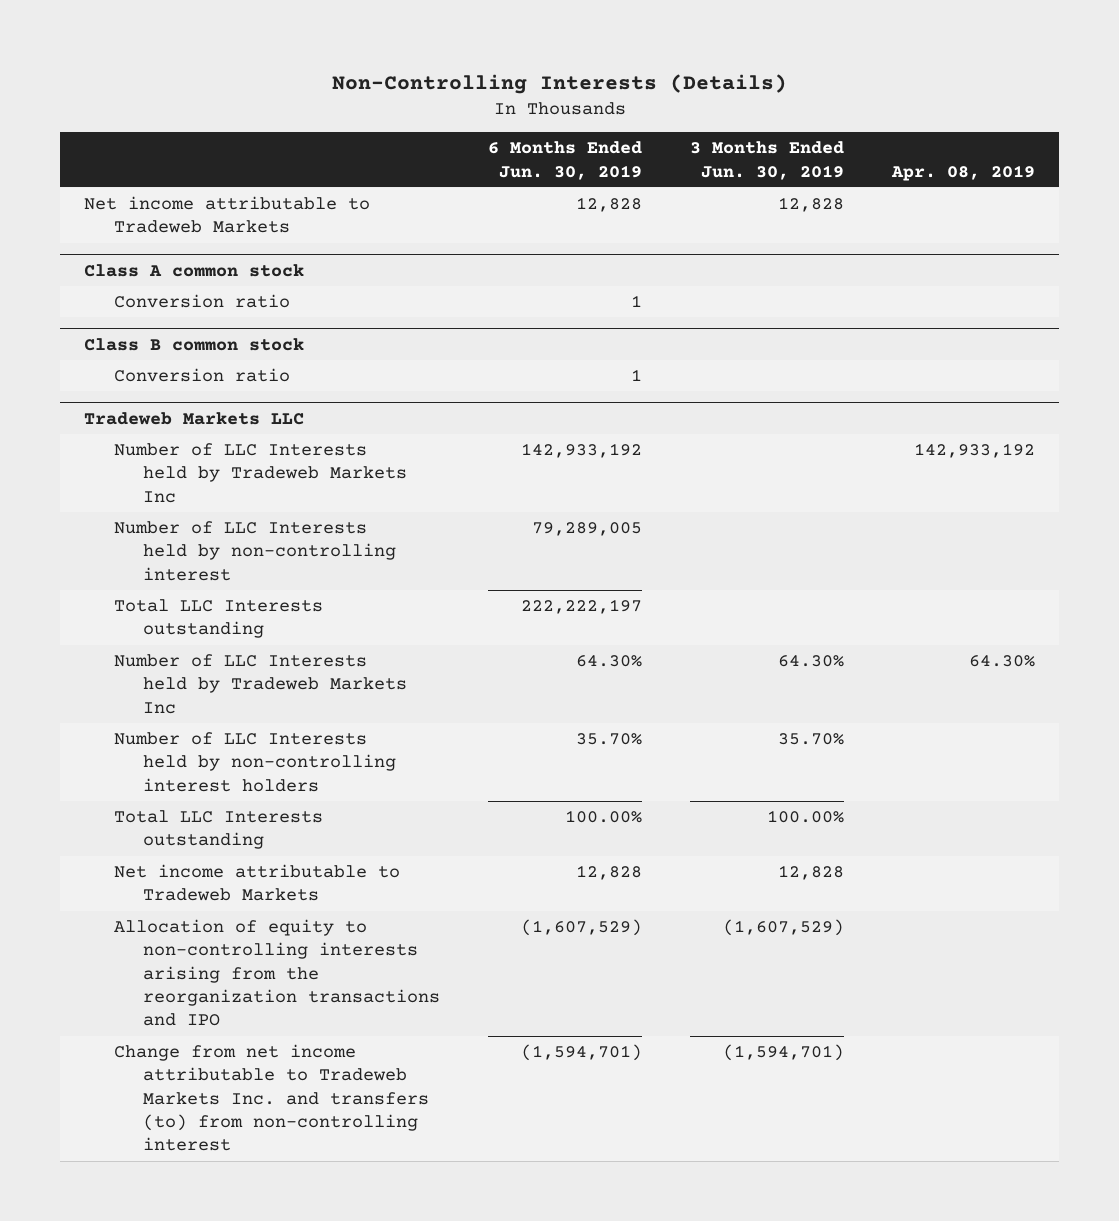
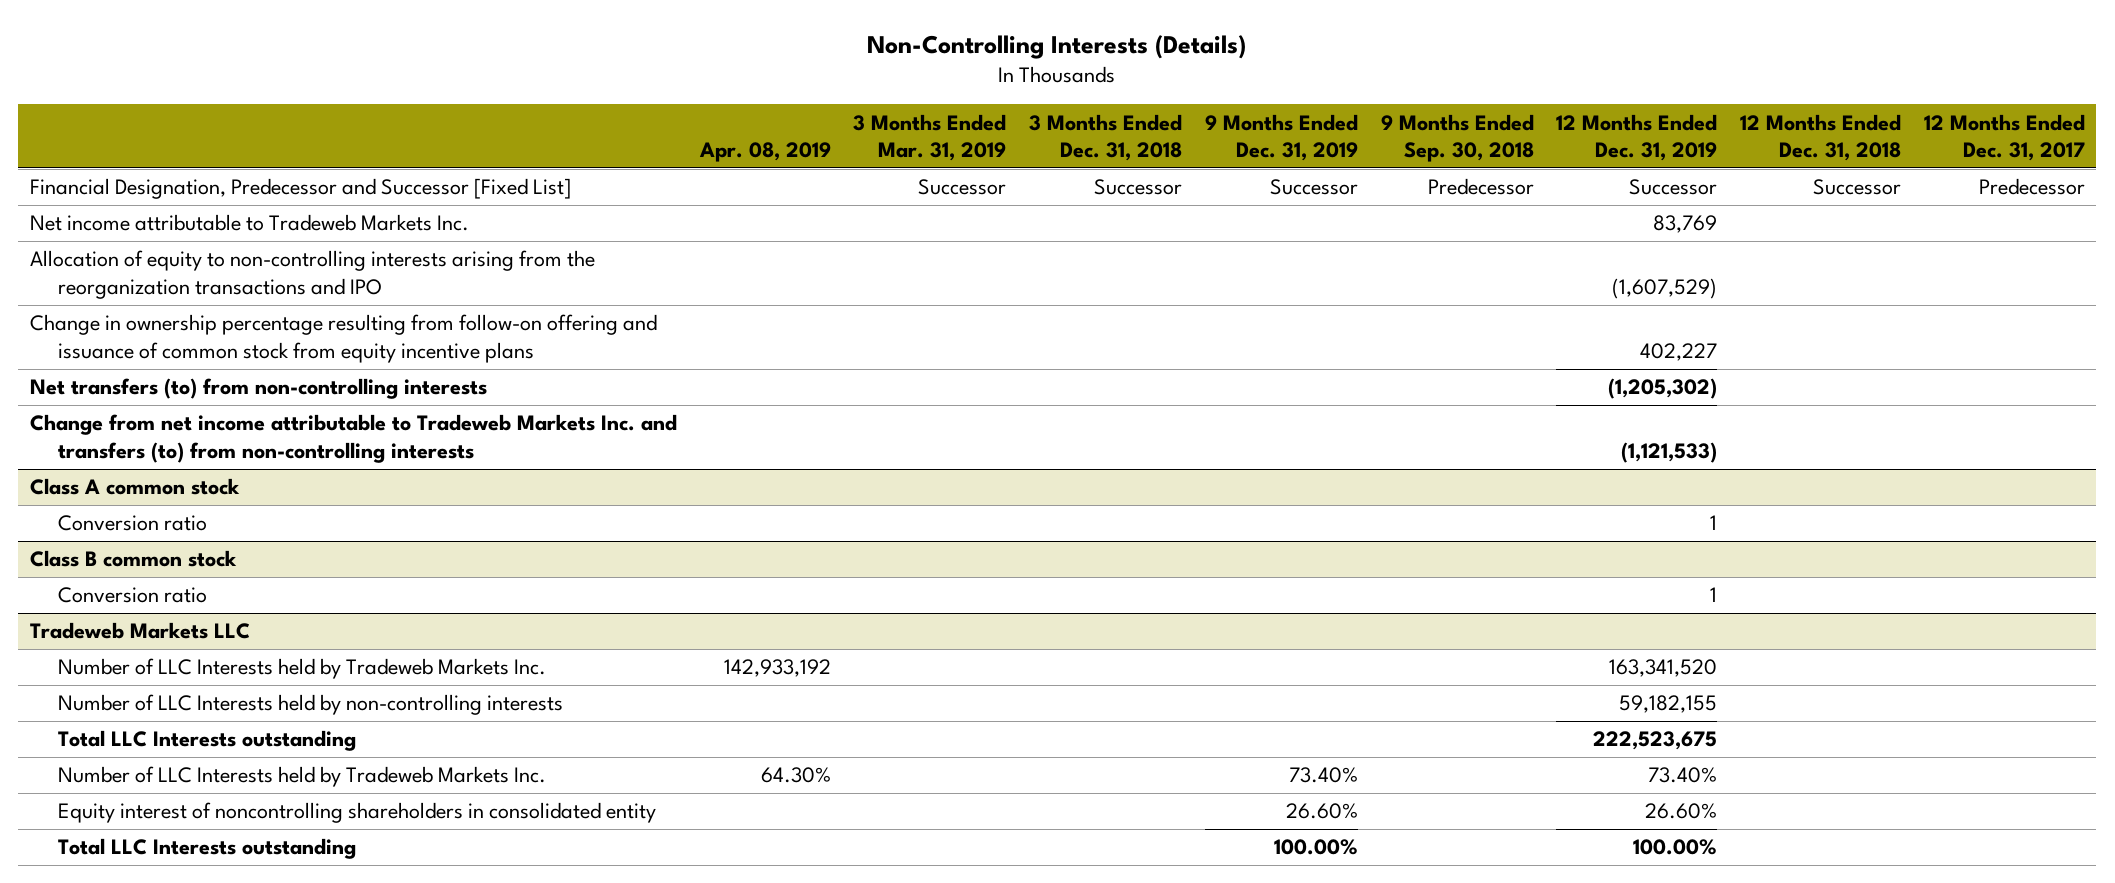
- | 6 Months Ended Jun. 30, 2019 | 3 Months Ended Jun. 30, 2019 | Apr. 08, 2019
+ | Apr. 08, 2019 | 3 Months Ended Mar. 31, 2019 | 3 Months Ended Dec. 31, 2018 | 9 Months Ended Dec. 31, 2019 | 9 Months Ended Sep. 30, 2018 | 12 Months Ended Dec. 31, 2019 | 12 Months Ended Dec. 31, 2018 | 12 Months Ended Dec. 31, 2017
- Net income attributable to Tradeweb Markets | 12,828 | 12,828 |
+ Financial Designation, Predecessor and Successor [Fixed List] | | Successor | Successor | Successor | Predecessor | Successor | Successor | Predecessor
+ Net income attributable to Tradeweb Markets Inc. | | | | | | 83,769 | |
+ Allocation of equity to non-controlling interests arising from the reorganization transactions and IPO | | | | | | (1,607,529) | |
+ Change in ownership percentage resulting from follow-on offering and issuance of common stock from equity incentive plans | | | | | | 402,227 | |
+ Net transfers (to) from non-controlling interests | | | | | | (1,205,302) | |
+ Change from net income attributable to Tradeweb Markets Inc. and transfers (to) from non-controlling interests | | | | | | (1,121,533) | |
@ Tradeweb Markets LLC
- Number of LLC Interests held by Tradeweb Markets Inc | 142,933,192 | | 142,933,192
- Number of LLC Interests held by non-controlling interest | 79,289,005 | |
+ Number of LLC Interests held by Tradeweb Markets Inc. | 142,933,192 | | | | | 163,341,520 | |
+ Number of LLC Interests held by non-controlling interests | | | | | | 59,182,155 | |
- Number of LLC Interests held by Tradeweb Markets Inc | 64.30% | 64.30% | 64.30%
- Number of LLC Interests held by non-controlling interest holders | 35.70% | 35.70% |
+ Number of LLC Interests held by Tradeweb Markets Inc. | 64.30% | | | 73.40% | | 73.40% | |
+ Equity interest of noncontrolling shareholders in consolidated entity | | | | 26.60% | | 26.60% | |
- Net income attributable to Tradeweb Markets | 12,828 | 12,828 |
- Allocation of equity to non-controlling interests arising from the reorganization transactions and IPO | (1,607,529) | (1,607,529) |
- Change from net income attributable to Tradeweb Markets Inc. and transfers (to) from non-controlling interest | (1,594,701) | (1,594,701) |

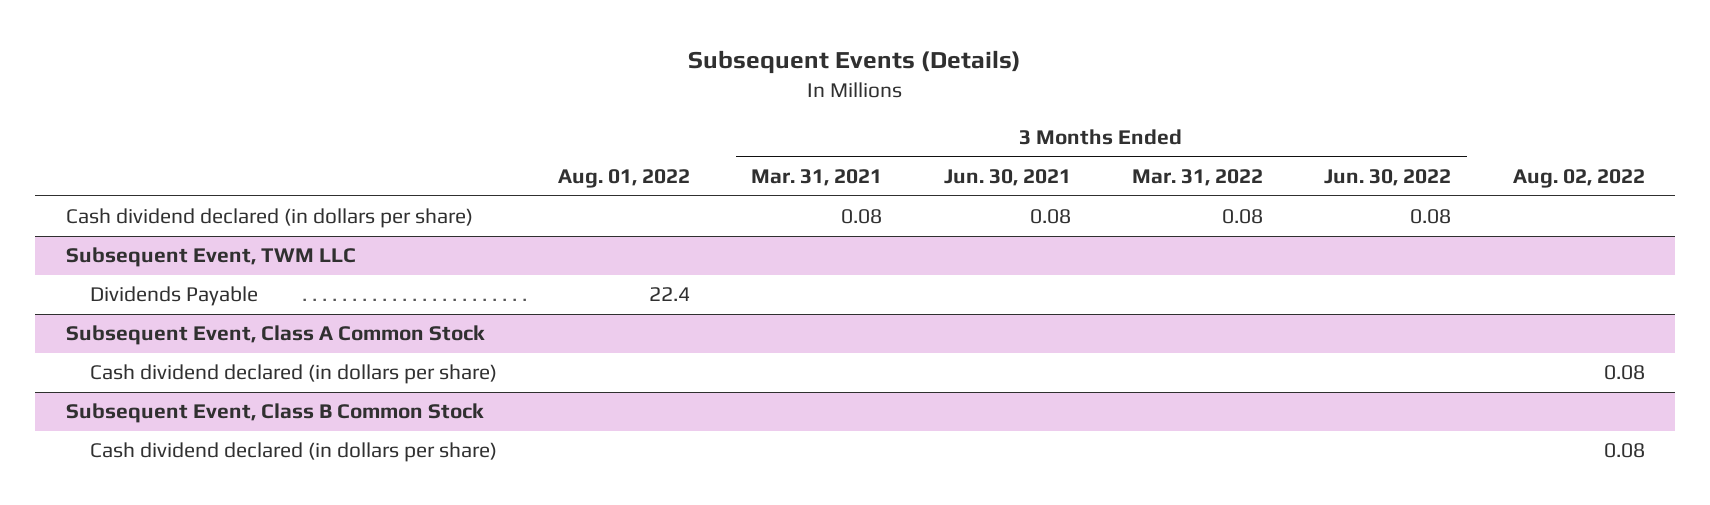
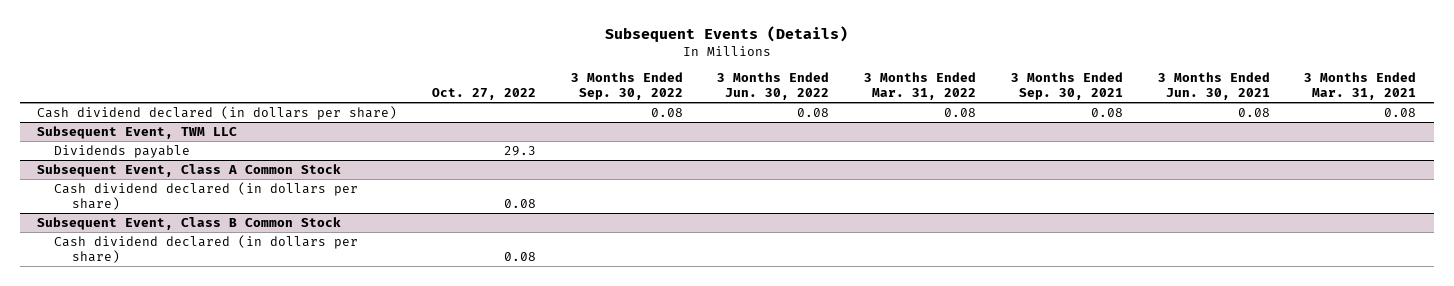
- | Aug. 01, 2022 | 3 Months Ended Mar. 31, 2021 | 3 Months Ended Jun. 30, 2021 | 3 Months Ended Mar. 31, 2022 | 3 Months Ended Jun. 30, 2022 | Aug. 02, 2022
+ | Oct. 27, 2022 | 3 Months Ended Sep. 30, 2022 | 3 Months Ended Jun. 30, 2022 | 3 Months Ended Mar. 31, 2022 | 3 Months Ended Sep. 30, 2021 | 3 Months Ended Jun. 30, 2021 | 3 Months Ended Mar. 31, 2021
@ Subsequent Event, TWM LLC
- Dividends Payable | 22.4 | | | | |
+ Dividends payable | 29.3 | | | | | |

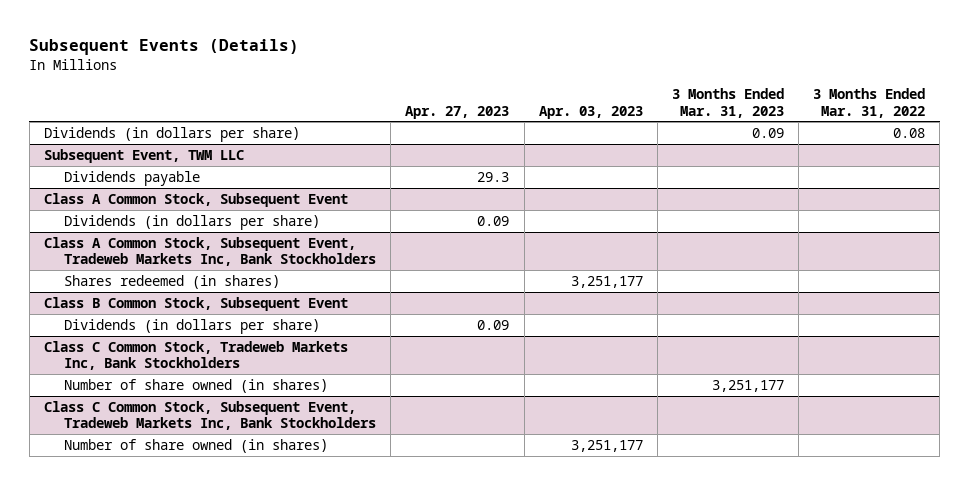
- | Oct. 27, 2022 | 3 Months Ended Sep. 30, 2022 | 3 Months Ended Jun. 30, 2022 | 3 Months Ended Mar. 31, 2022 | 3 Months Ended Sep. 30, 2021 | 3 Months Ended Jun. 30, 2021 | 3 Months Ended Mar. 31, 2021
+ | Apr. 27, 2023 | Apr. 03, 2023 | 3 Months Ended Mar. 31, 2023 | 3 Months Ended Mar. 31, 2022
- Cash dividend declared (in dollars per share) | | 0.08 | 0.08 | 0.08 | 0.08 | 0.08 | 0.08
+ Dividends (in dollars per share) | | | 0.09 | 0.08
- Subsequent Event, Class A Common Stock
- Cash dividend declared (in dollars per share) | 0.08 | | | | | |
- Subsequent Event, Class B Common Stock
- Cash dividend declared (in dollars per share) | 0.08 | | | | | |
+ Class A Common Stock, Subsequent Event
+ Dividends (in dollars per share) | 0.09 | | |
+ Class A Common Stock, Subsequent Event, Tradeweb Markets Inc, Bank Stockholders
+ Shares redeemed (in shares) | | 3,251,177 | |
+ Class B Common Stock, Subsequent Event
+ Dividends (in dollars per share) | 0.09 | | |
+ Class C Common Stock, Tradeweb Markets Inc, Bank Stockholders
+ Number of share owned (in shares) | | | 3,251,177 |
+ Class C Common Stock, Subsequent Event, Tradeweb Markets Inc, Bank Stockholders
+ Number of share owned (in shares) | | 3,251,177 | |

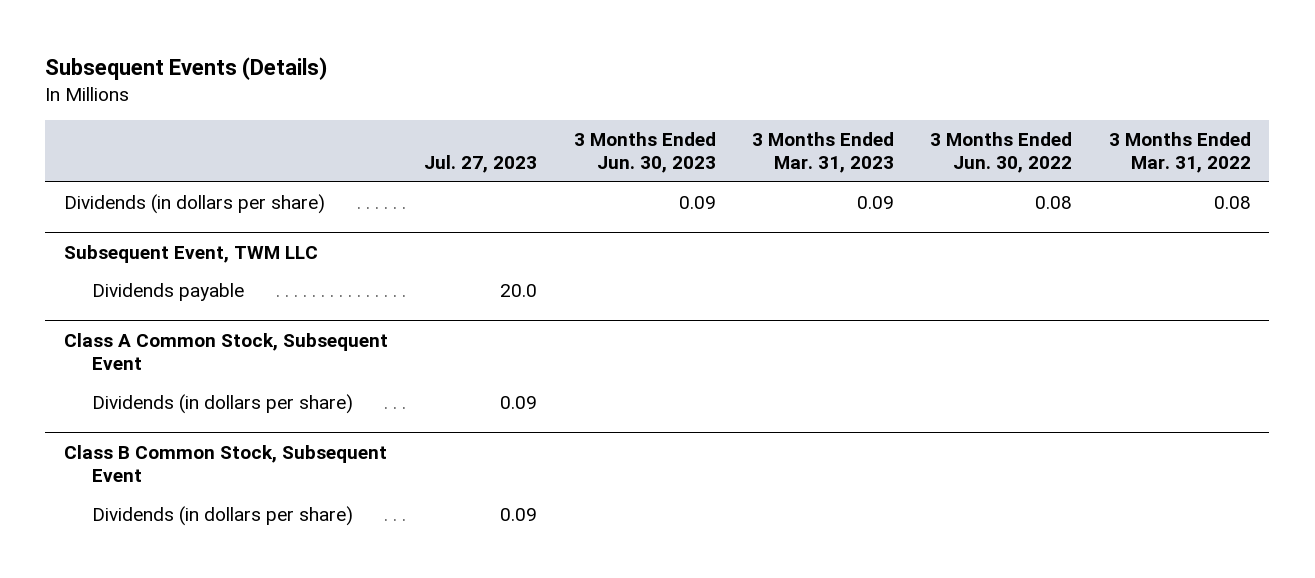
- | Apr. 27, 2023 | Apr. 03, 2023 | 3 Months Ended Mar. 31, 2023 | 3 Months Ended Mar. 31, 2022
+ | Jul. 27, 2023 | 3 Months Ended Jun. 30, 2023 | 3 Months Ended Mar. 31, 2023 | 3 Months Ended Jun. 30, 2022 | 3 Months Ended Mar. 31, 2022
- Class A Common Stock, Subsequent Event, Tradeweb Markets Inc, Bank Stockholders
- Shares redeemed (in shares) | | 3,251,177 | |
- Class C Common Stock, Tradeweb Markets Inc, Bank Stockholders
- Number of share owned (in shares) | | | 3,251,177 |
- Class C Common Stock, Subsequent Event, Tradeweb Markets Inc, Bank Stockholders
- Number of share owned (in shares) | | 3,251,177 | |

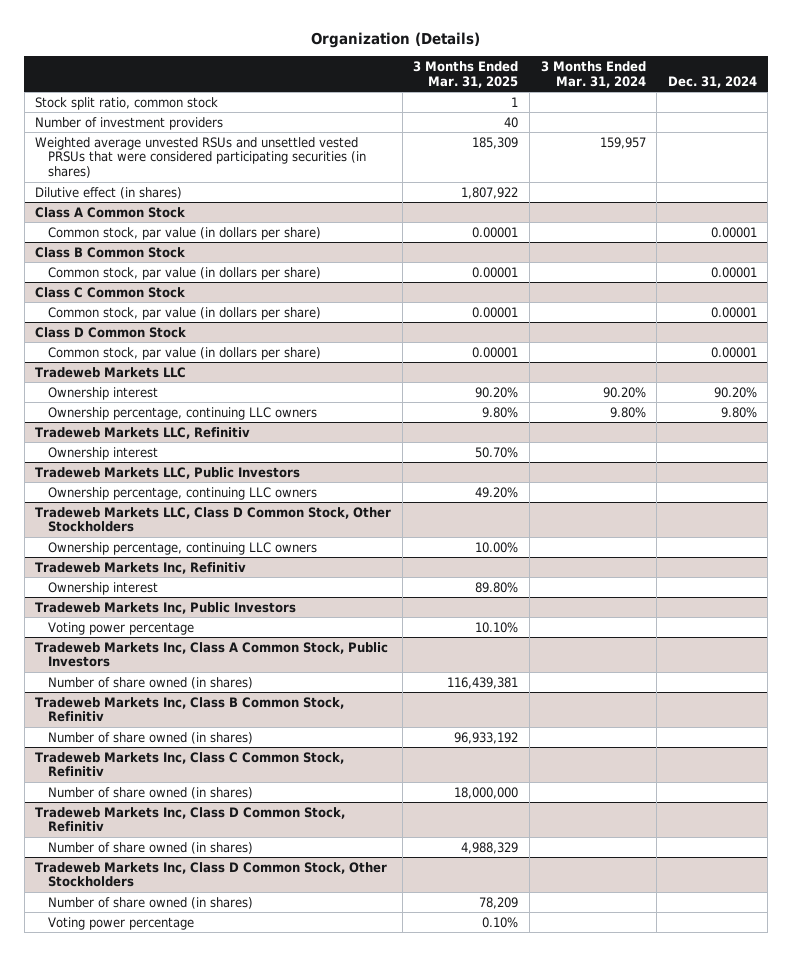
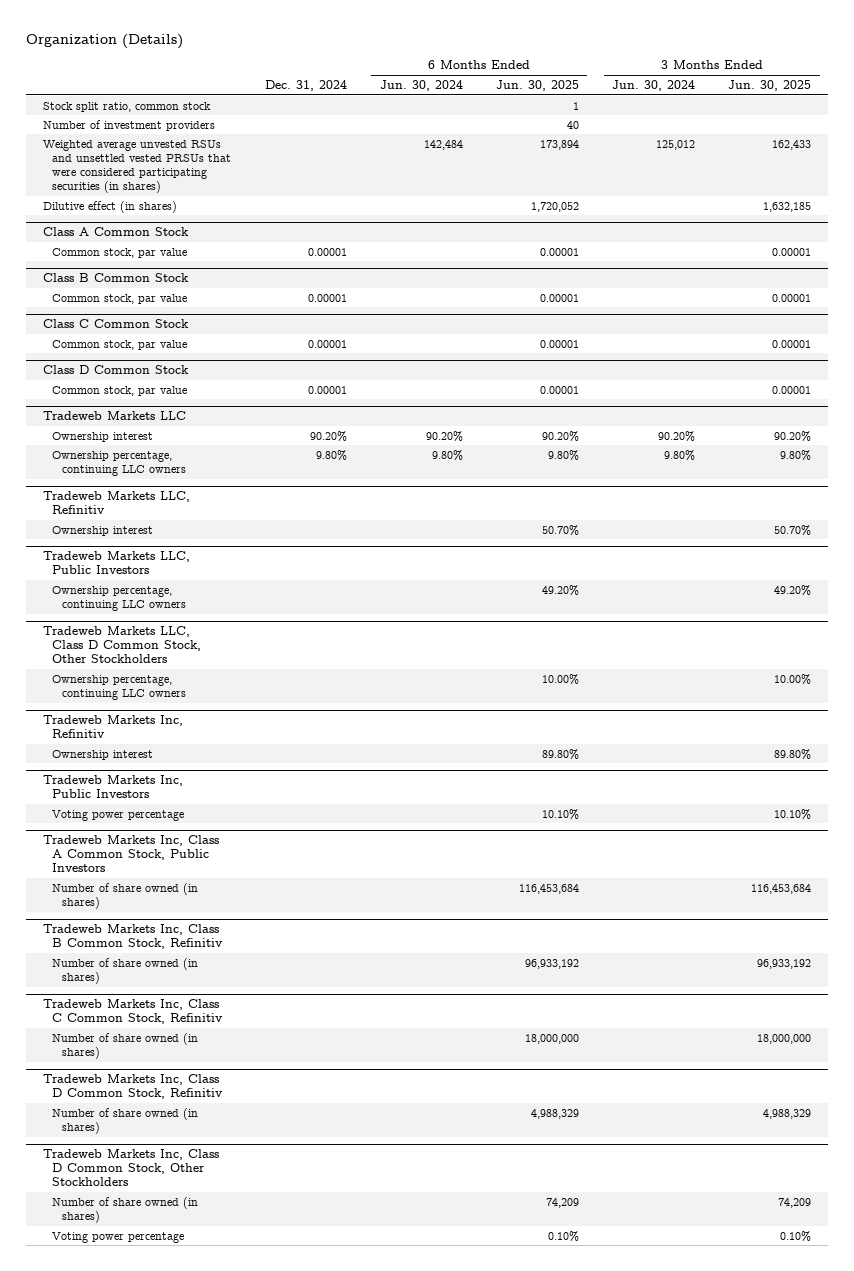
- | 3 Months Ended Mar. 31, 2025 | 3 Months Ended Mar. 31, 2024 | Dec. 31, 2024
+ | Dec. 31, 2024 | 6 Months Ended Jun. 30, 2024 | 6 Months Ended Jun. 30, 2025 | 3 Months Ended Jun. 30, 2024 | 3 Months Ended Jun. 30, 2025
@ Class A Common Stock
- Common stock, par value (in dollars per share) | 0.00001 | | 0.00001
+ Common stock, par value | 0.00001 | | 0.00001 | | 0.00001
@ Class B Common Stock
- Common stock, par value (in dollars per share) | 0.00001 | | 0.00001
+ Common stock, par value | 0.00001 | | 0.00001 | | 0.00001
@ Class C Common Stock
- Common stock, par value (in dollars per share) | 0.00001 | | 0.00001
+ Common stock, par value | 0.00001 | | 0.00001 | | 0.00001
@ Class D Common Stock
- Common stock, par value (in dollars per share) | 0.00001 | | 0.00001
+ Common stock, par value | 0.00001 | | 0.00001 | | 0.00001

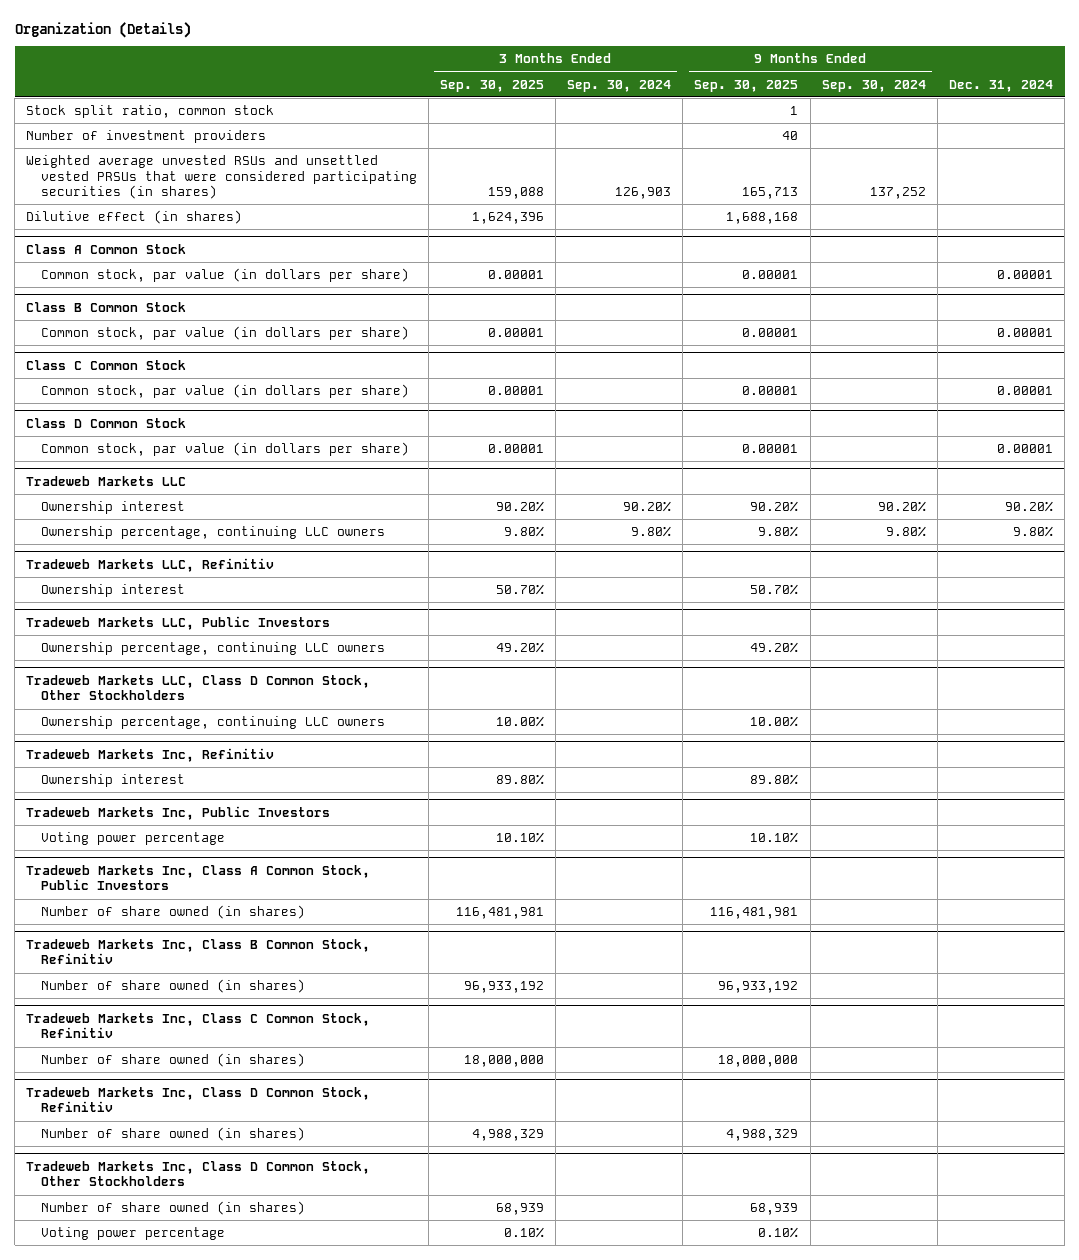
- | Dec. 31, 2024 | 6 Months Ended Jun. 30, 2024 | 6 Months Ended Jun. 30, 2025 | 3 Months Ended Jun. 30, 2024 | 3 Months Ended Jun. 30, 2025
+ | 3 Months Ended Sep. 30, 2025 | 3 Months Ended Sep. 30, 2024 | 9 Months Ended Sep. 30, 2025 | 9 Months Ended Sep. 30, 2024 | Dec. 31, 2024
@ Class A Common Stock
- Common stock, par value | 0.00001 | | 0.00001 | | 0.00001
+ Common stock, par value (in dollars per share) | 0.00001 | | 0.00001 | | 0.00001
@ Class B Common Stock
- Common stock, par value | 0.00001 | | 0.00001 | | 0.00001
+ Common stock, par value (in dollars per share) | 0.00001 | | 0.00001 | | 0.00001
@ Class C Common Stock
- Common stock, par value | 0.00001 | | 0.00001 | | 0.00001
+ Common stock, par value (in dollars per share) | 0.00001 | | 0.00001 | | 0.00001
@ Class D Common Stock
- Common stock, par value | 0.00001 | | 0.00001 | | 0.00001
+ Common stock, par value (in dollars per share) | 0.00001 | | 0.00001 | | 0.00001

